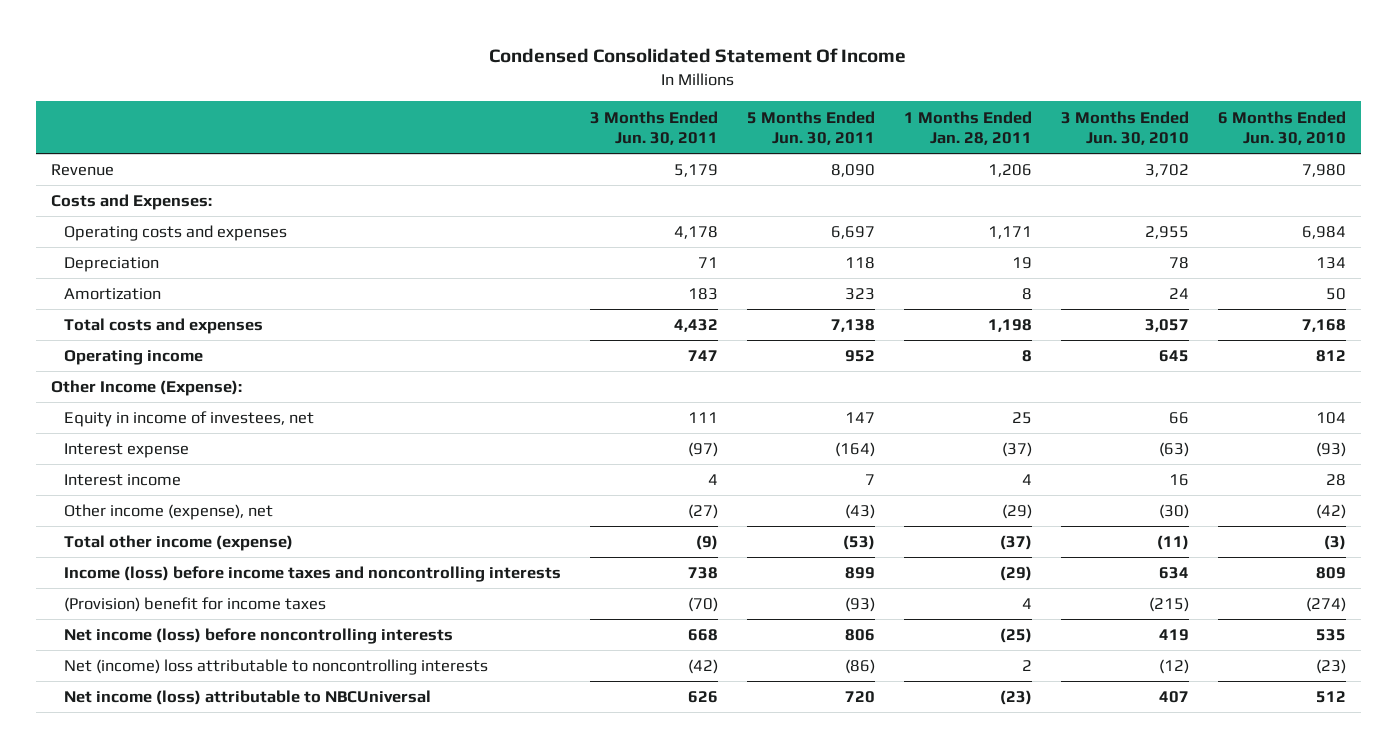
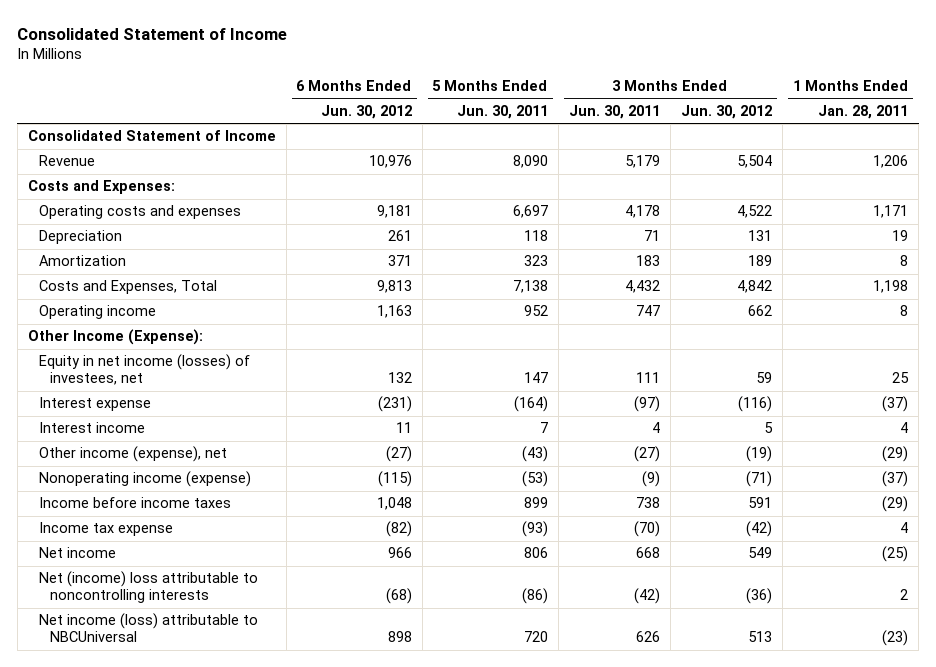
- Condensed Consolidated Statement Of Income
+ Consolidated Statement of Income
- | 3 Months Ended Jun. 30, 2011 | 5 Months Ended Jun. 30, 2011 | 1 Months Ended Jan. 28, 2011 | 3 Months Ended Jun. 30, 2010 | 6 Months Ended Jun. 30, 2010
+ | 6 Months Ended Jun. 30, 2012 | 5 Months Ended Jun. 30, 2011 | 3 Months Ended Jun. 30, 2011 | 3 Months Ended Jun. 30, 2012 | 1 Months Ended Jan. 28, 2011
+ Consolidated Statement of Income
- Total costs and expenses | 4,432 | 7,138 | 1,198 | 3,057 | 7,168
+ Costs and Expenses, Total | 9,813 | 7,138 | 4,432 | 4,842 | 1,198
- Equity in income of investees, net | 111 | 147 | 25 | 66 | 104
+ Equity in net income (losses) of investees, net | 132 | 147 | 111 | 59 | 25
- Total other income (expense) | (9) | (53) | (37) | (11) | (3)
- Income (loss) before income taxes and noncontrolling interests | 738 | 899 | (29) | 634 | 809
- (Provision) benefit for income taxes | (70) | (93) | 4 | (215) | (274)
- Net income (loss) before noncontrolling interests | 668 | 806 | (25) | 419 | 535
+ Nonoperating income (expense) | (115) | (53) | (9) | (71) | (37)
+ Income before income taxes | 1,048 | 899 | 738 | 591 | (29)
+ Income tax expense | (82) | (93) | (70) | (42) | 4
+ Net income | 966 | 806 | 668 | 549 | (25)

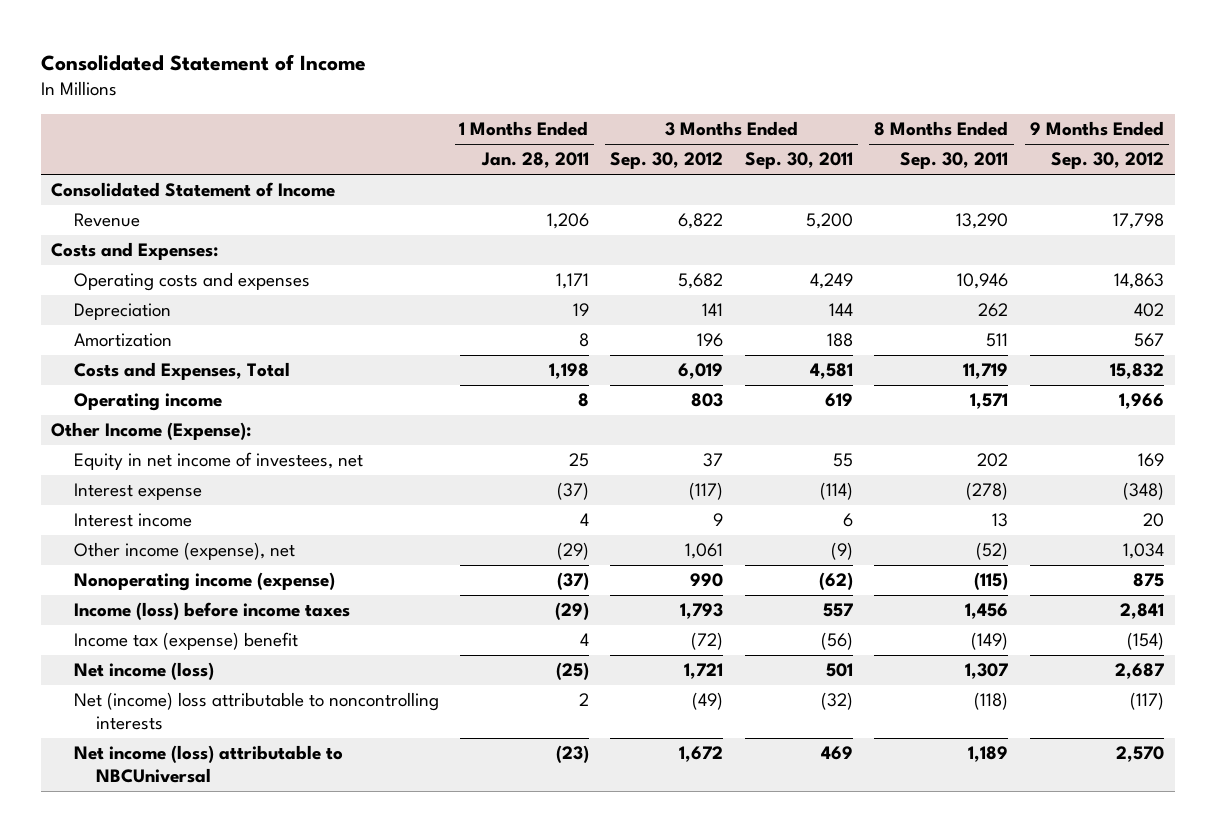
- | 6 Months Ended Jun. 30, 2012 | 5 Months Ended Jun. 30, 2011 | 3 Months Ended Jun. 30, 2011 | 3 Months Ended Jun. 30, 2012 | 1 Months Ended Jan. 28, 2011
+ | 1 Months Ended Jan. 28, 2011 | 3 Months Ended Sep. 30, 2012 | 3 Months Ended Sep. 30, 2011 | 8 Months Ended Sep. 30, 2011 | 9 Months Ended Sep. 30, 2012
- Equity in net income (losses) of investees, net | 132 | 147 | 111 | 59 | 25
+ Equity in net income of investees, net | 25 | 37 | 55 | 202 | 169
- Income before income taxes | 1,048 | 899 | 738 | 591 | (29)
- Income tax expense | (82) | (93) | (70) | (42) | 4
- Net income | 966 | 806 | 668 | 549 | (25)
+ Income (loss) before income taxes | (29) | 1,793 | 557 | 1,456 | 2,841
+ Income tax (expense) benefit | 4 | (72) | (56) | (149) | (154)
+ Net income (loss) | (25) | 1,721 | 501 | 1,307 | 2,687

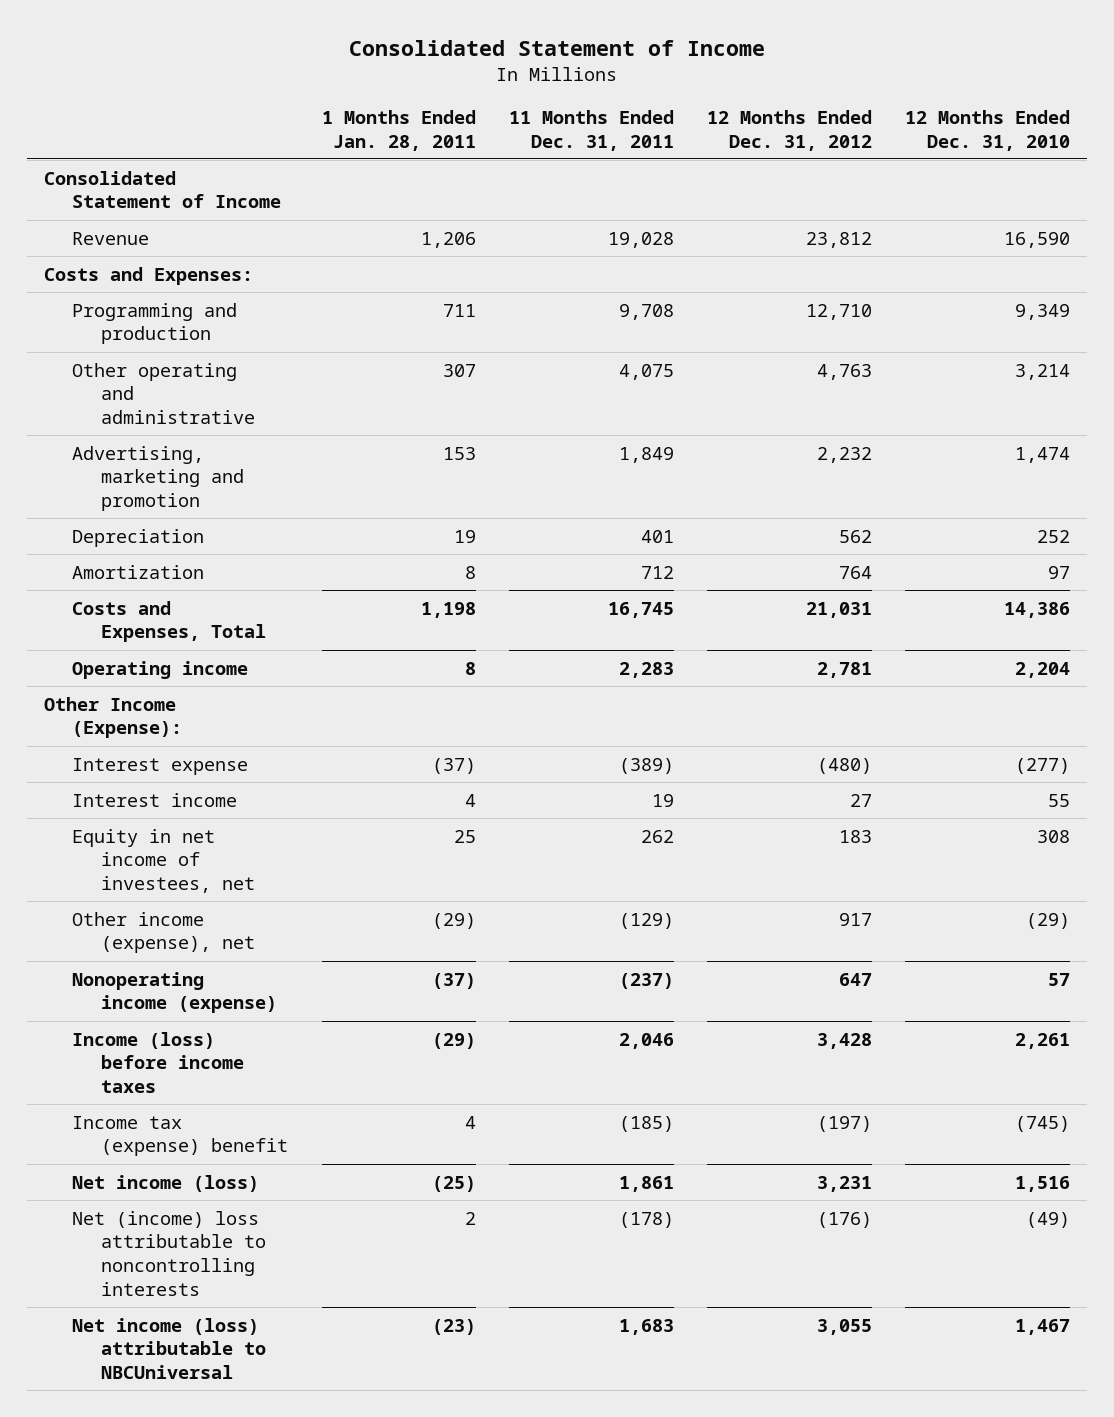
- | 1 Months Ended Jan. 28, 2011 | 3 Months Ended Sep. 30, 2012 | 3 Months Ended Sep. 30, 2011 | 8 Months Ended Sep. 30, 2011 | 9 Months Ended Sep. 30, 2012
+ | 1 Months Ended Jan. 28, 2011 | 11 Months Ended Dec. 31, 2011 | 12 Months Ended Dec. 31, 2012 | 12 Months Ended Dec. 31, 2010
- Operating costs and expenses | 1,171 | 5,682 | 4,249 | 10,946 | 14,863
+ Programming and production | 711 | 9,708 | 12,710 | 9,349
+ Other operating and administrative | 307 | 4,075 | 4,763 | 3,214
+ Advertising, marketing and promotion | 153 | 1,849 | 2,232 | 1,474
moved down: Equity in net income of investees, net | 25 | 262 | 183 | 308

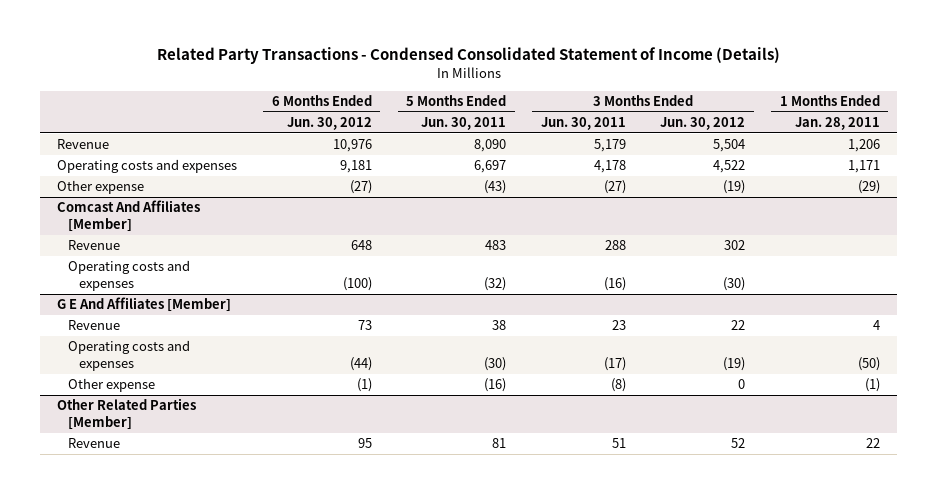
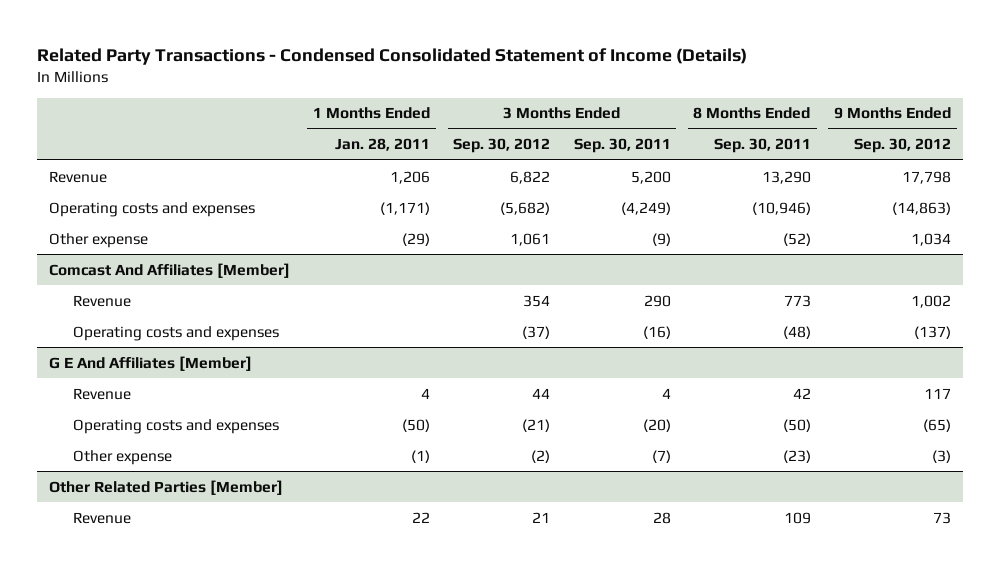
- | 6 Months Ended Jun. 30, 2012 | 5 Months Ended Jun. 30, 2011 | 3 Months Ended Jun. 30, 2011 | 3 Months Ended Jun. 30, 2012 | 1 Months Ended Jan. 28, 2011
+ | 1 Months Ended Jan. 28, 2011 | 3 Months Ended Sep. 30, 2012 | 3 Months Ended Sep. 30, 2011 | 8 Months Ended Sep. 30, 2011 | 9 Months Ended Sep. 30, 2012
- Operating costs and expenses | 9,181 | 6,697 | 4,178 | 4,522 | 1,171
+ Operating costs and expenses | (1,171) | (5,682) | (4,249) | (10,946) | (14,863)

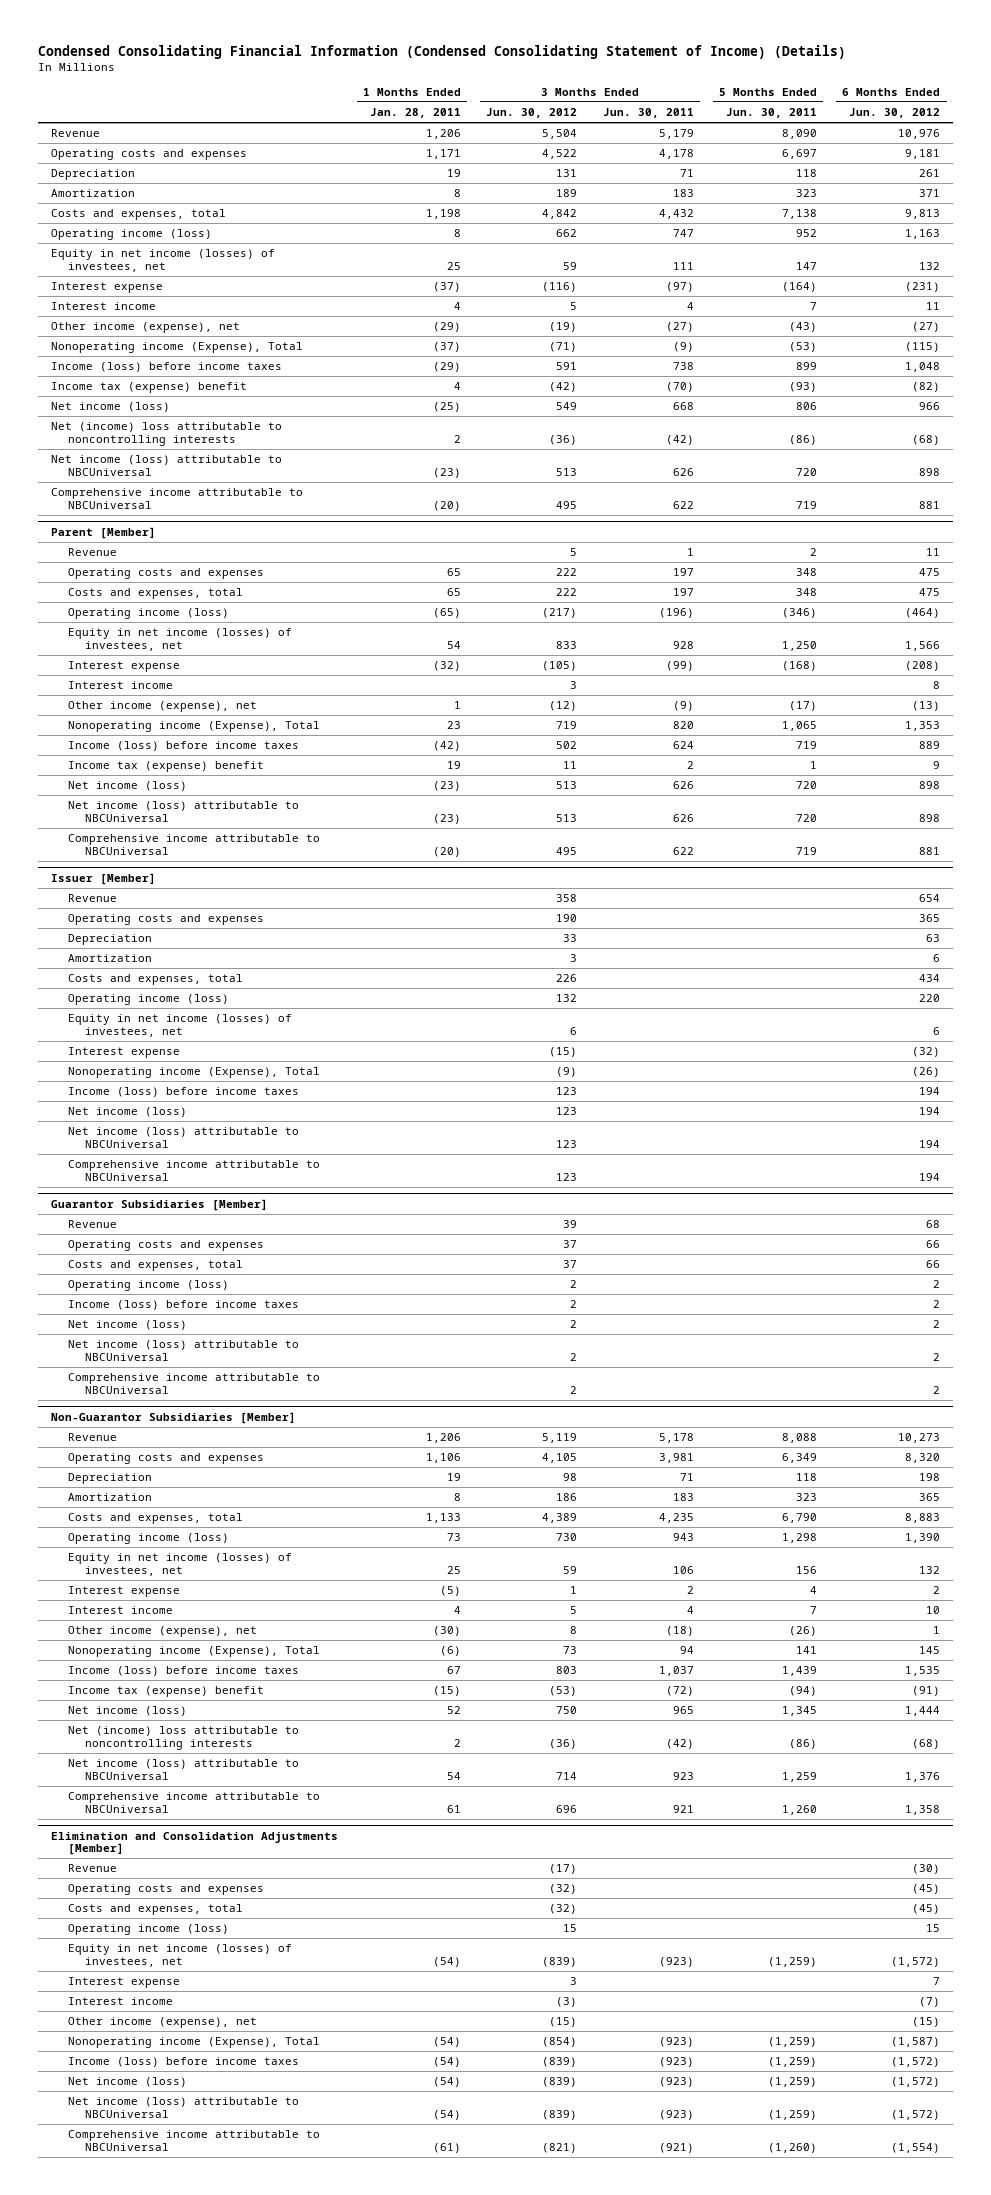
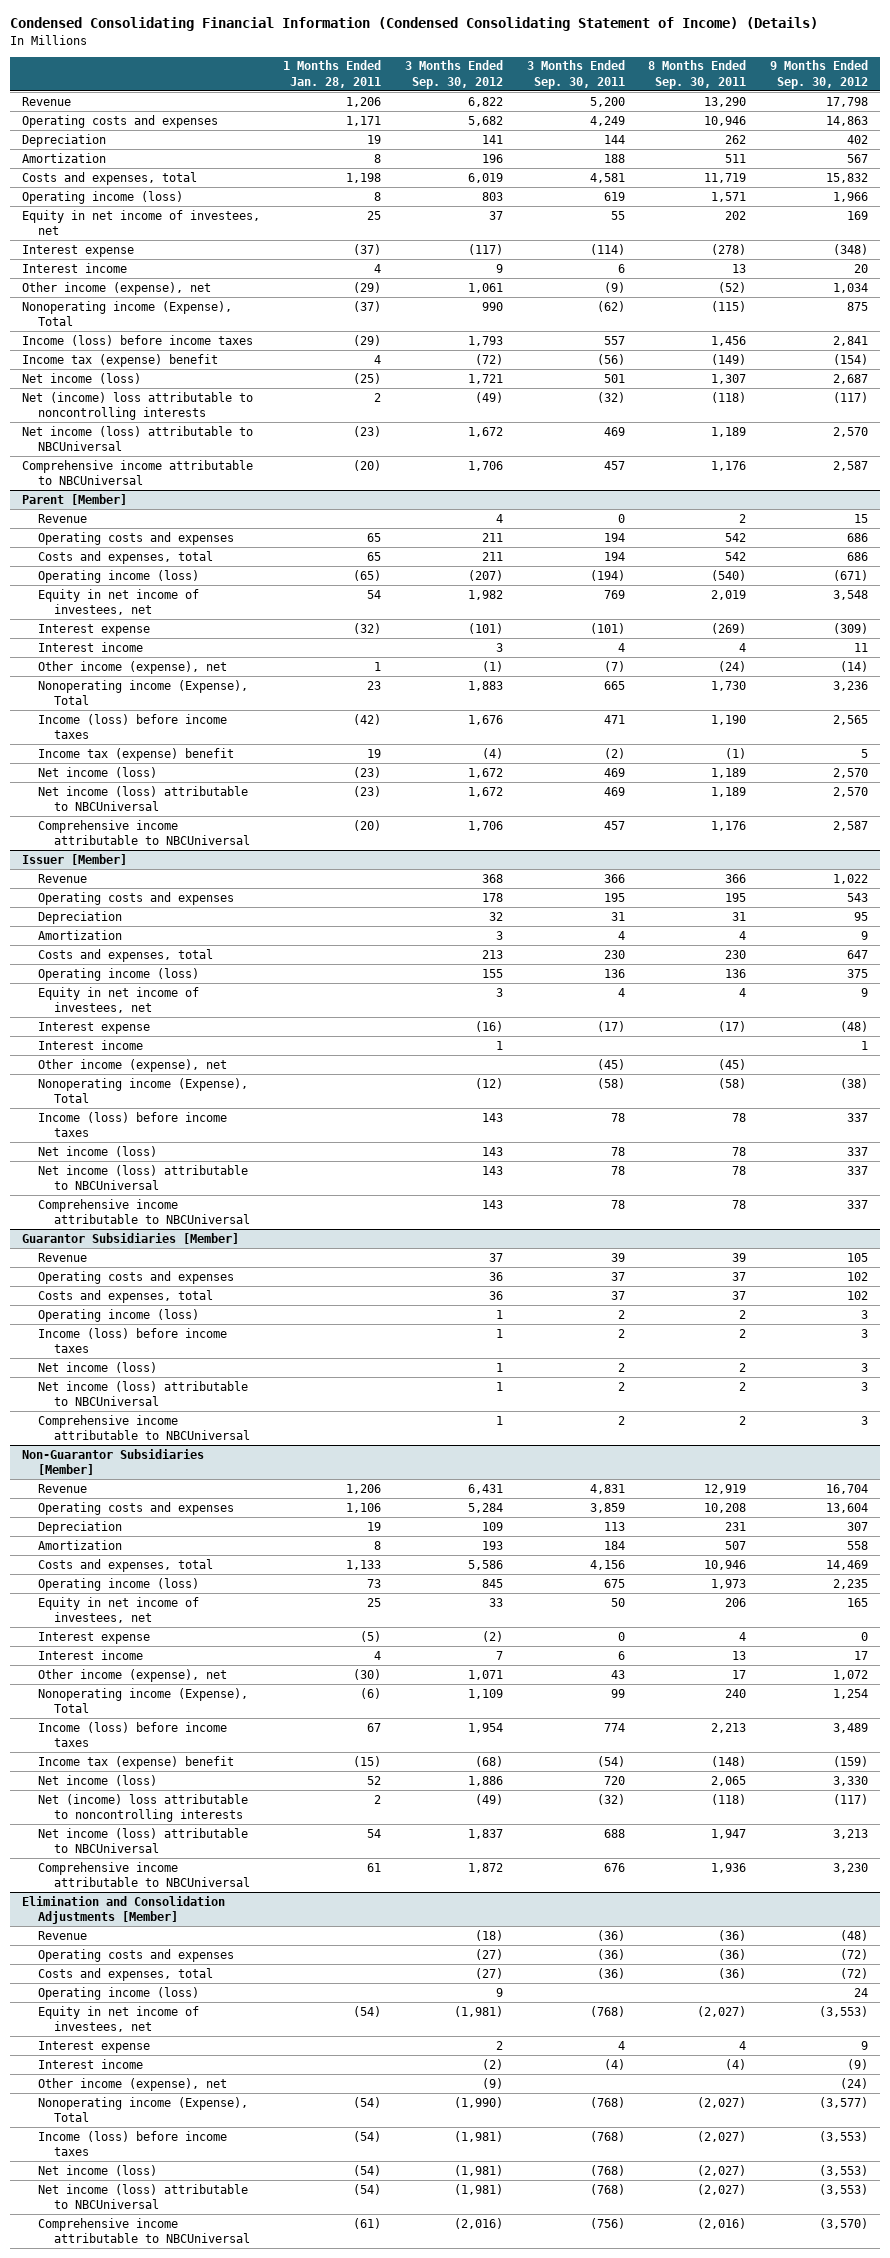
- | 1 Months Ended Jan. 28, 2011 | 3 Months Ended Jun. 30, 2012 | 3 Months Ended Jun. 30, 2011 | 5 Months Ended Jun. 30, 2011 | 6 Months Ended Jun. 30, 2012
+ | 1 Months Ended Jan. 28, 2011 | 3 Months Ended Sep. 30, 2012 | 3 Months Ended Sep. 30, 2011 | 8 Months Ended Sep. 30, 2011 | 9 Months Ended Sep. 30, 2012
- Equity in net income (losses) of investees, net | 25 | 59 | 111 | 147 | 132
+ Equity in net income of investees, net | 25 | 37 | 55 | 202 | 169
@ Parent [Member]
- Equity in net income (losses) of investees, net | 54 | 833 | 928 | 1,250 | 1,566
+ Equity in net income of investees, net | 54 | 1,982 | 769 | 2,019 | 3,548
@ Issuer [Member]
- Equity in net income (losses) of investees, net | | 6 | | | 6
+ Equity in net income of investees, net | | 3 | 4 | 4 | 9
+ Interest income | | 1 | | | 1
+ Other income (expense), net | | | (45) | (45) |
@ Non-Guarantor Subsidiaries [Member]
- Equity in net income (losses) of investees, net | 25 | 59 | 106 | 156 | 132
+ Equity in net income of investees, net | 25 | 33 | 50 | 206 | 165
@ Elimination and Consolidation Adjustments [Member]
- Equity in net income (losses) of investees, net | (54) | (839) | (923) | (1,259) | (1,572)
+ Equity in net income of investees, net | (54) | (1,981) | (768) | (2,027) | (3,553)

